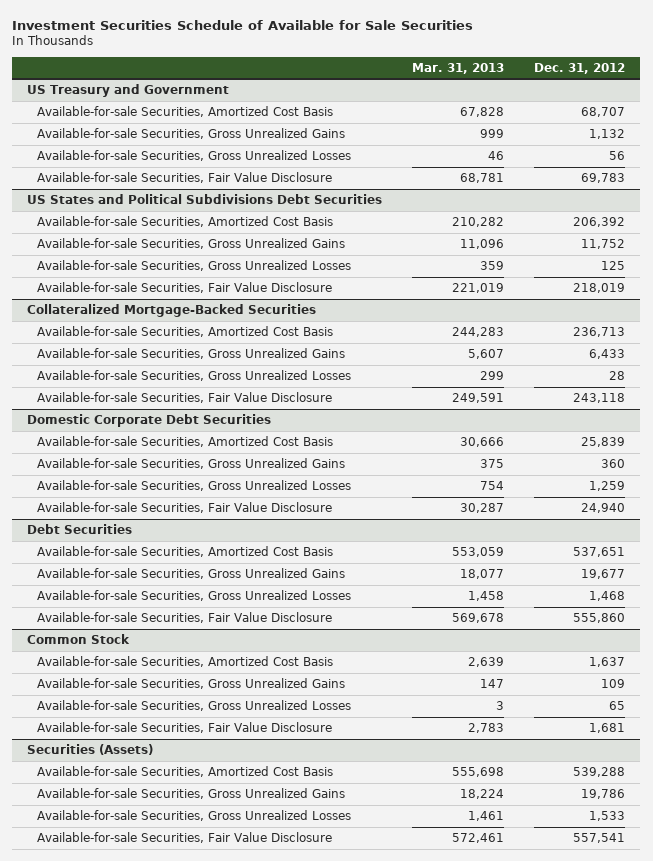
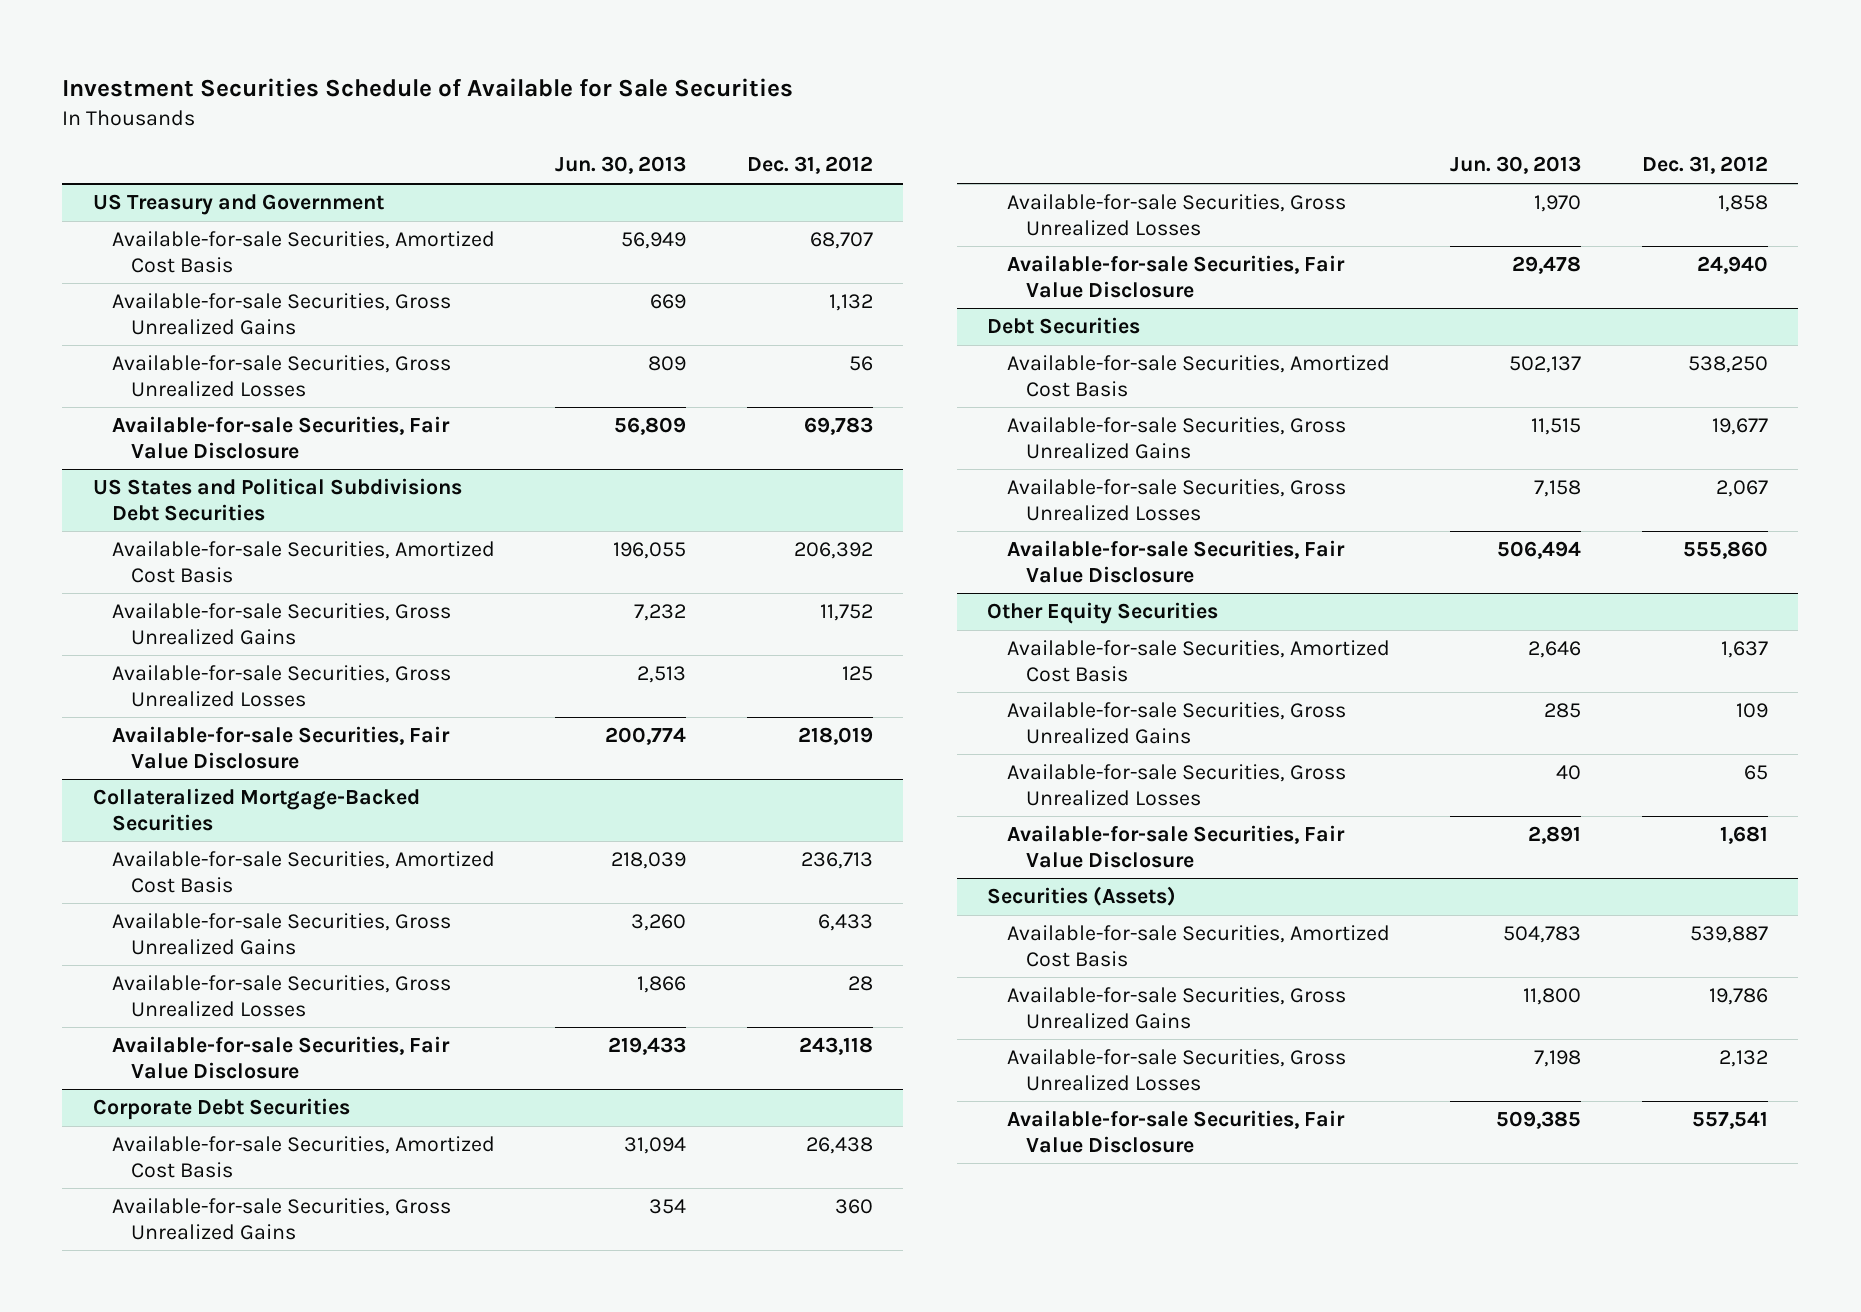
- | Mar. 31, 2013 | Dec. 31, 2012
+ | Jun. 30, 2013 | Dec. 31, 2012
- Domestic Corporate Debt Securities
- Available-for-sale Securities, Amortized Cost Basis | 30,666 | 25,839
+ Corporate Debt Securities
+ Available-for-sale Securities, Amortized Cost Basis | 31,094 | 26,438
- Available-for-sale Securities, Gross Unrealized Losses | 754 | 1,259
+ Available-for-sale Securities, Gross Unrealized Losses | 1,970 | 1,858
@ Debt Securities
- Available-for-sale Securities, Amortized Cost Basis | 553,059 | 537,651
+ Available-for-sale Securities, Amortized Cost Basis | 502,137 | 538,250
- Available-for-sale Securities, Gross Unrealized Losses | 1,458 | 1,468
+ Available-for-sale Securities, Gross Unrealized Losses | 7,158 | 2,067
- Common Stock
+ Other Equity Securities
@ Securities (Assets)
- Available-for-sale Securities, Amortized Cost Basis | 555,698 | 539,288
+ Available-for-sale Securities, Amortized Cost Basis | 504,783 | 539,887
- Available-for-sale Securities, Gross Unrealized Losses | 1,461 | 1,533
+ Available-for-sale Securities, Gross Unrealized Losses | 7,198 | 2,132

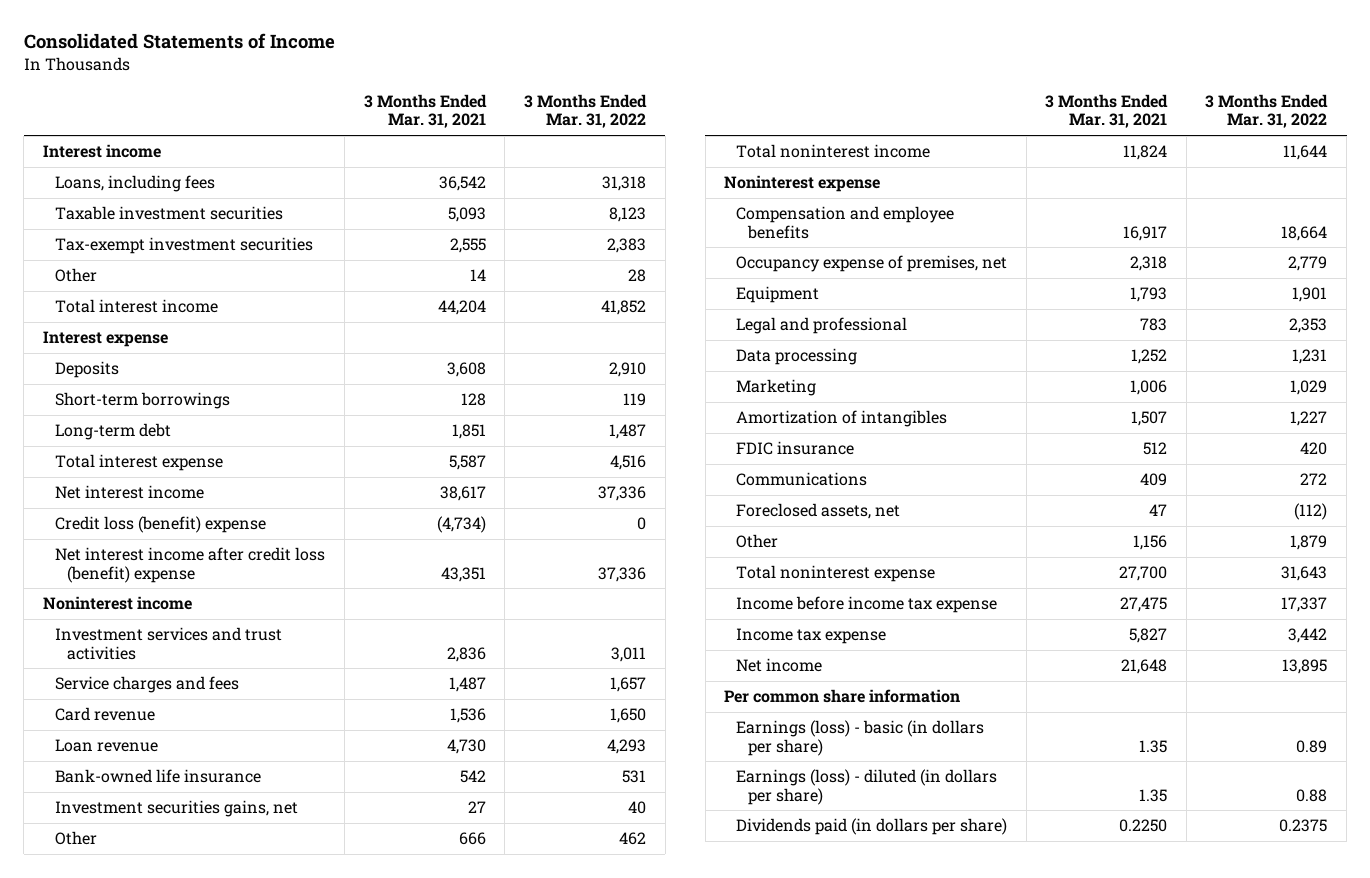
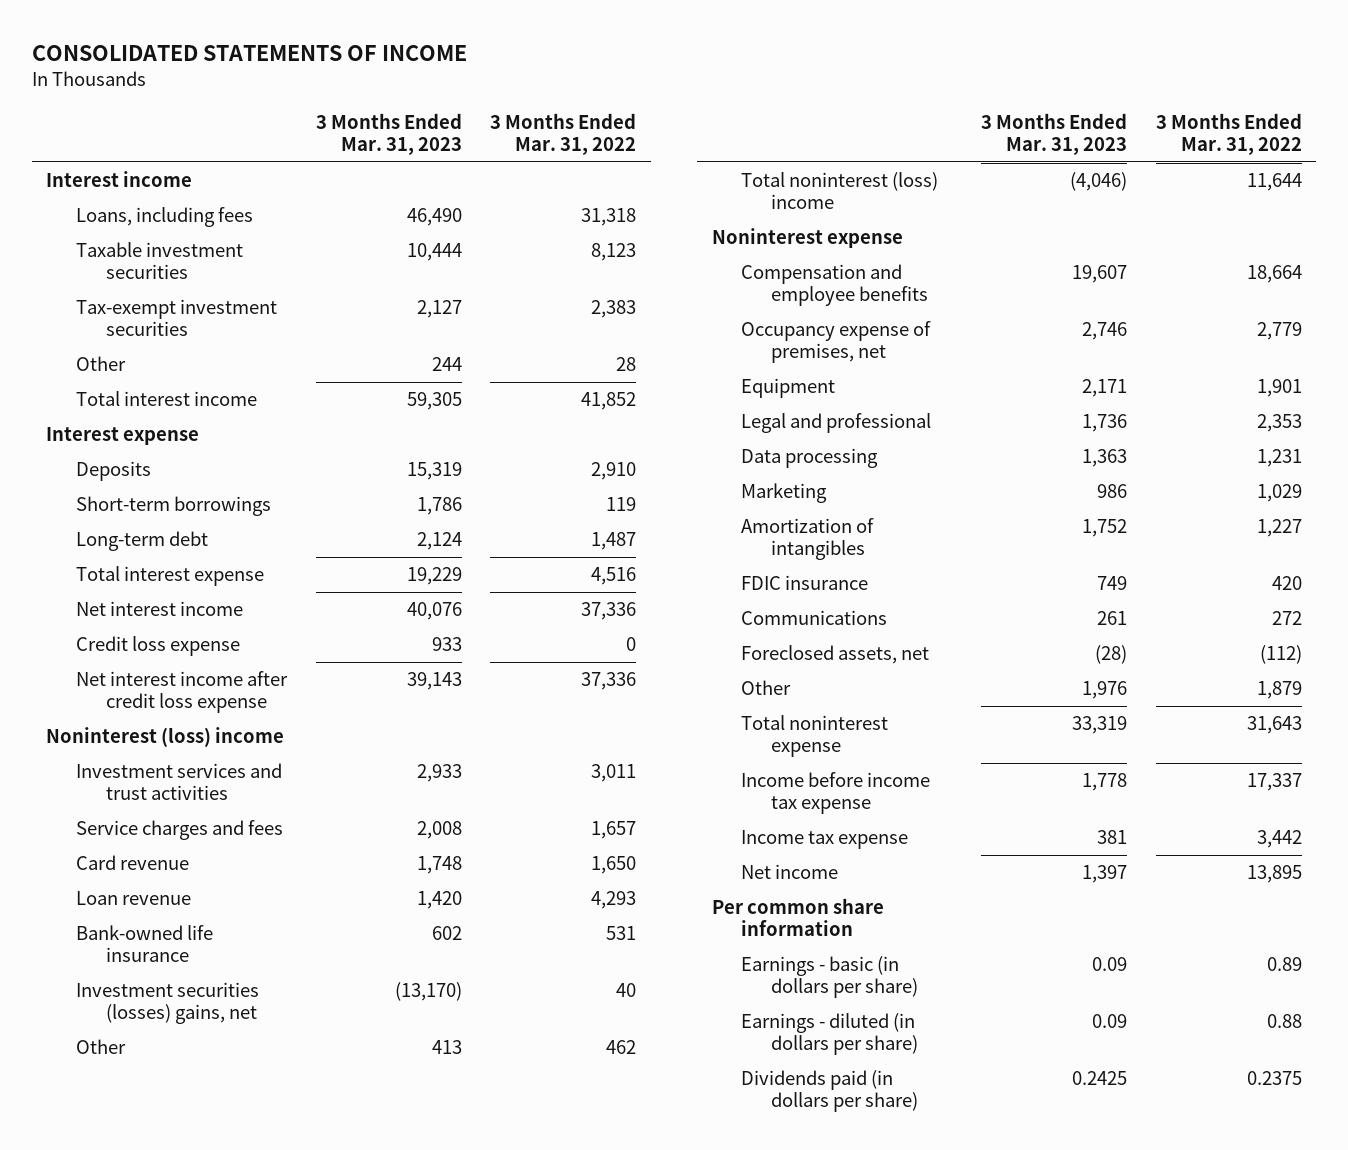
- Consolidated Statements of Income
+ CONSOLIDATED STATEMENTS OF INCOME
- | 3 Months Ended Mar. 31, 2021 | 3 Months Ended Mar. 31, 2022
+ | 3 Months Ended Mar. 31, 2023 | 3 Months Ended Mar. 31, 2022
- Credit loss (benefit) expense | (4,734) | 0
- Net interest income after credit loss (benefit) expense | 43,351 | 37,336
- Noninterest income
+ Credit loss expense | 933 | 0
+ Net interest income after credit loss expense | 39,143 | 37,336
+ Noninterest (loss) income
- Investment securities gains, net | 27 | 40
+ Investment securities (losses) gains, net | (13,170) | 40
- Total noninterest income | 11,824 | 11,644
+ Total noninterest (loss) income | (4,046) | 11,644
- Earnings (loss) - basic (in dollars per share) | 1.35 | 0.89
- Earnings (loss) - diluted (in dollars per share) | 1.35 | 0.88
+ Earnings - basic (in dollars per share) | 0.09 | 0.89
+ Earnings - diluted (in dollars per share) | 0.09 | 0.88

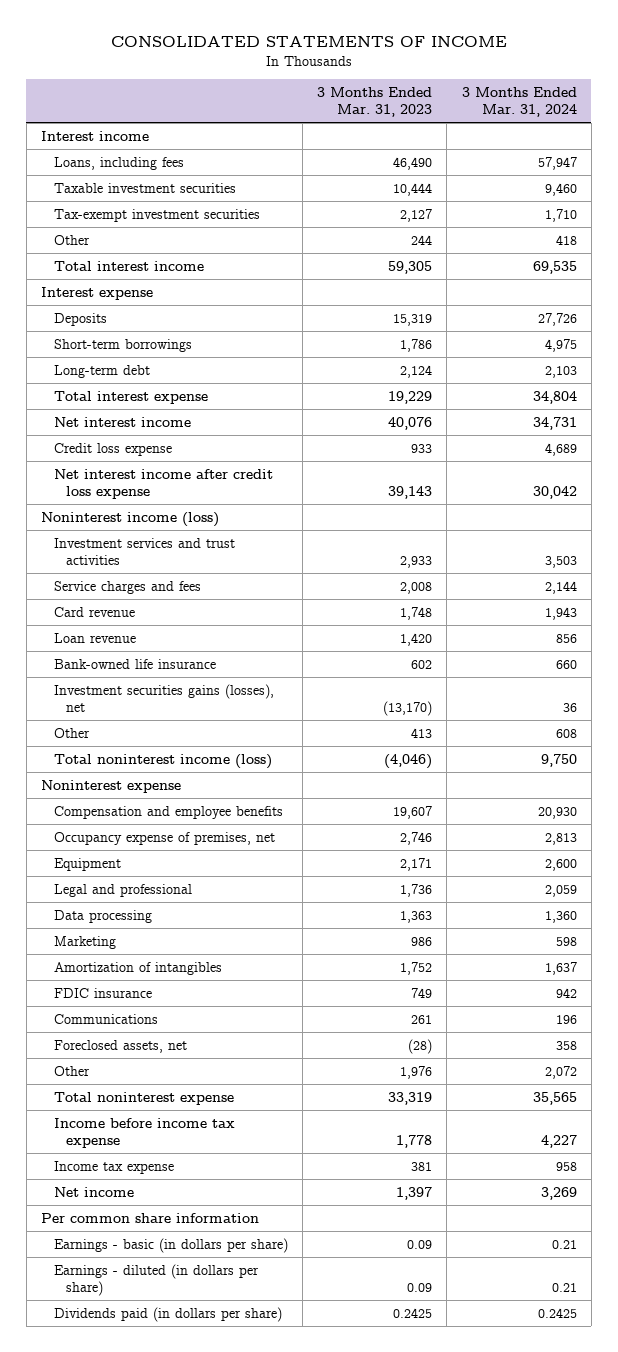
- | 3 Months Ended Mar. 31, 2023 | 3 Months Ended Mar. 31, 2022
+ | 3 Months Ended Mar. 31, 2023 | 3 Months Ended Mar. 31, 2024
- Noninterest (loss) income
+ Noninterest income (loss)
- Investment securities (losses) gains, net | (13,170) | 40
+ Investment securities gains (losses), net | (13,170) | 36
- Total noninterest (loss) income | (4,046) | 11,644
+ Total noninterest income (loss) | (4,046) | 9,750

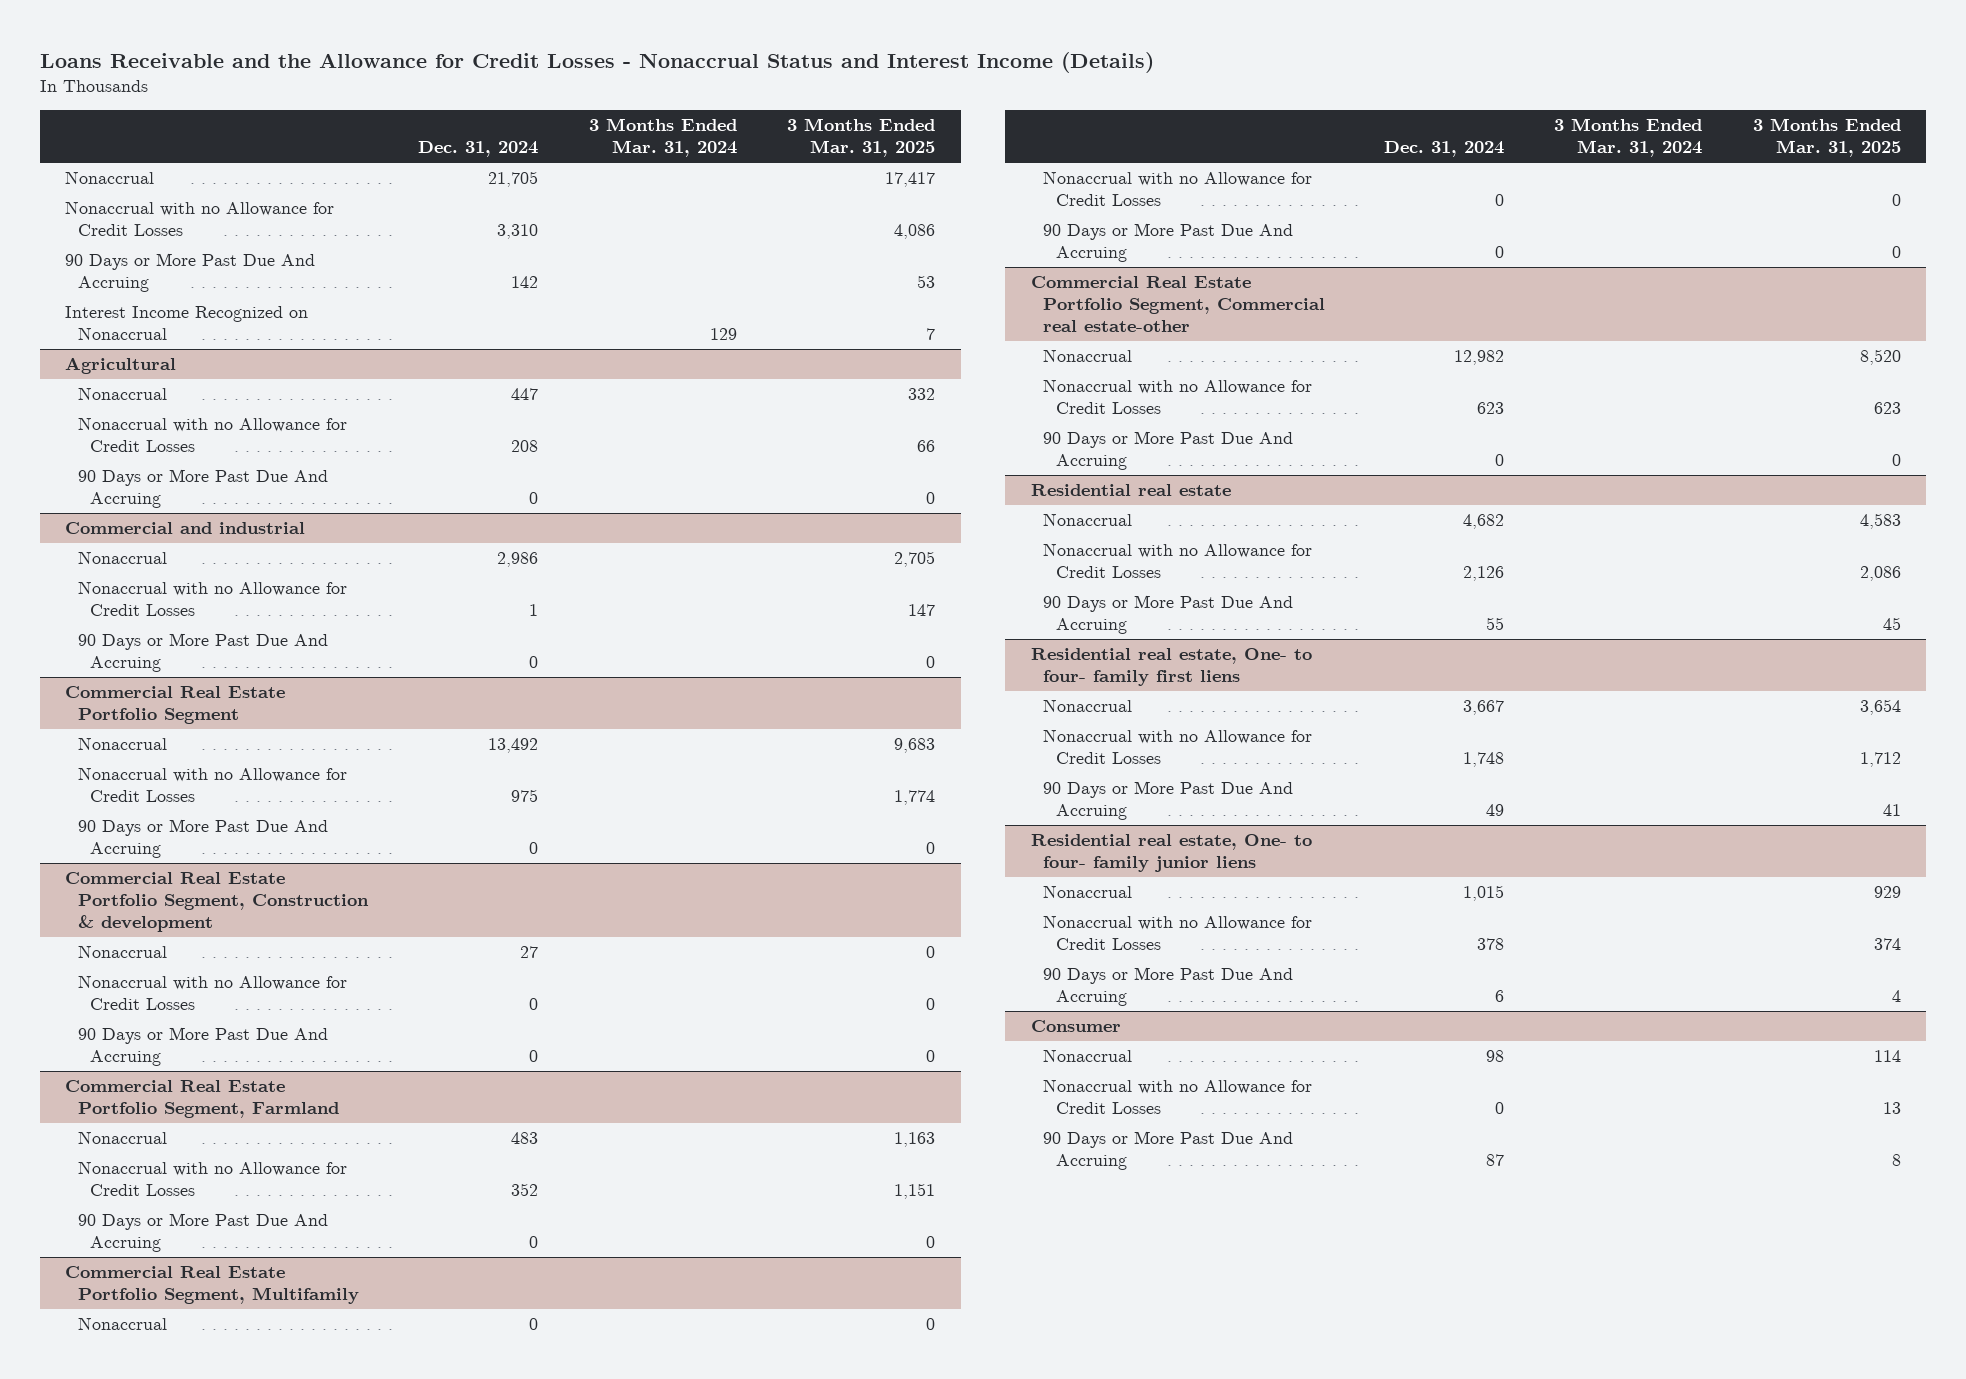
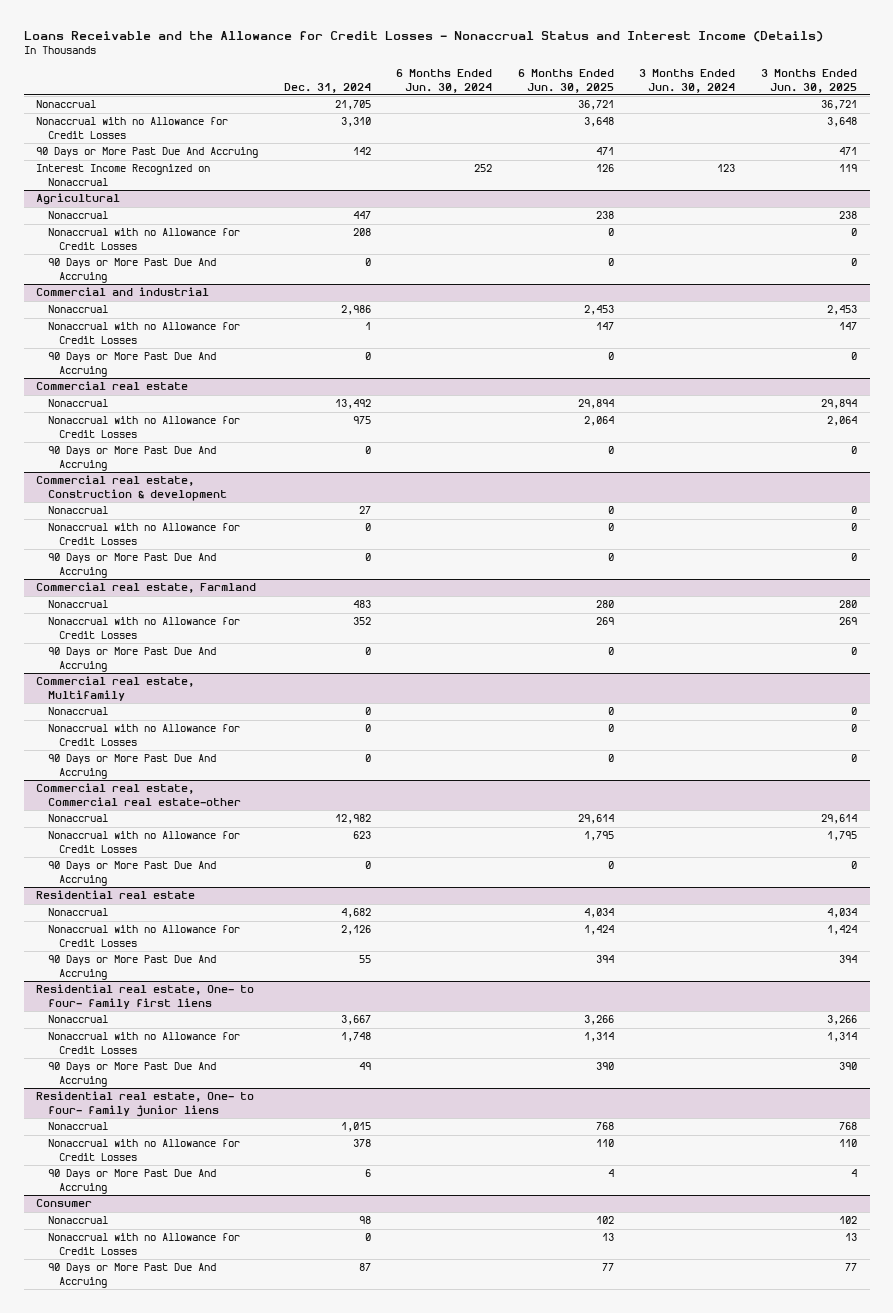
- | Dec. 31, 2024 | 3 Months Ended Mar. 31, 2024 | 3 Months Ended Mar. 31, 2025
+ | Dec. 31, 2024 | 6 Months Ended Jun. 30, 2024 | 6 Months Ended Jun. 30, 2025 | 3 Months Ended Jun. 30, 2024 | 3 Months Ended Jun. 30, 2025
- Commercial Real Estate Portfolio Segment
+ Commercial real estate
- Commercial Real Estate Portfolio Segment, Construction & development
+ Commercial real estate, Construction & development
- Commercial Real Estate Portfolio Segment, Farmland
+ Commercial real estate, Farmland
- Commercial Real Estate Portfolio Segment, Multifamily
+ Commercial real estate, Multifamily
- Commercial Real Estate Portfolio Segment, Commercial real estate-other
+ Commercial real estate, Commercial real estate-other

